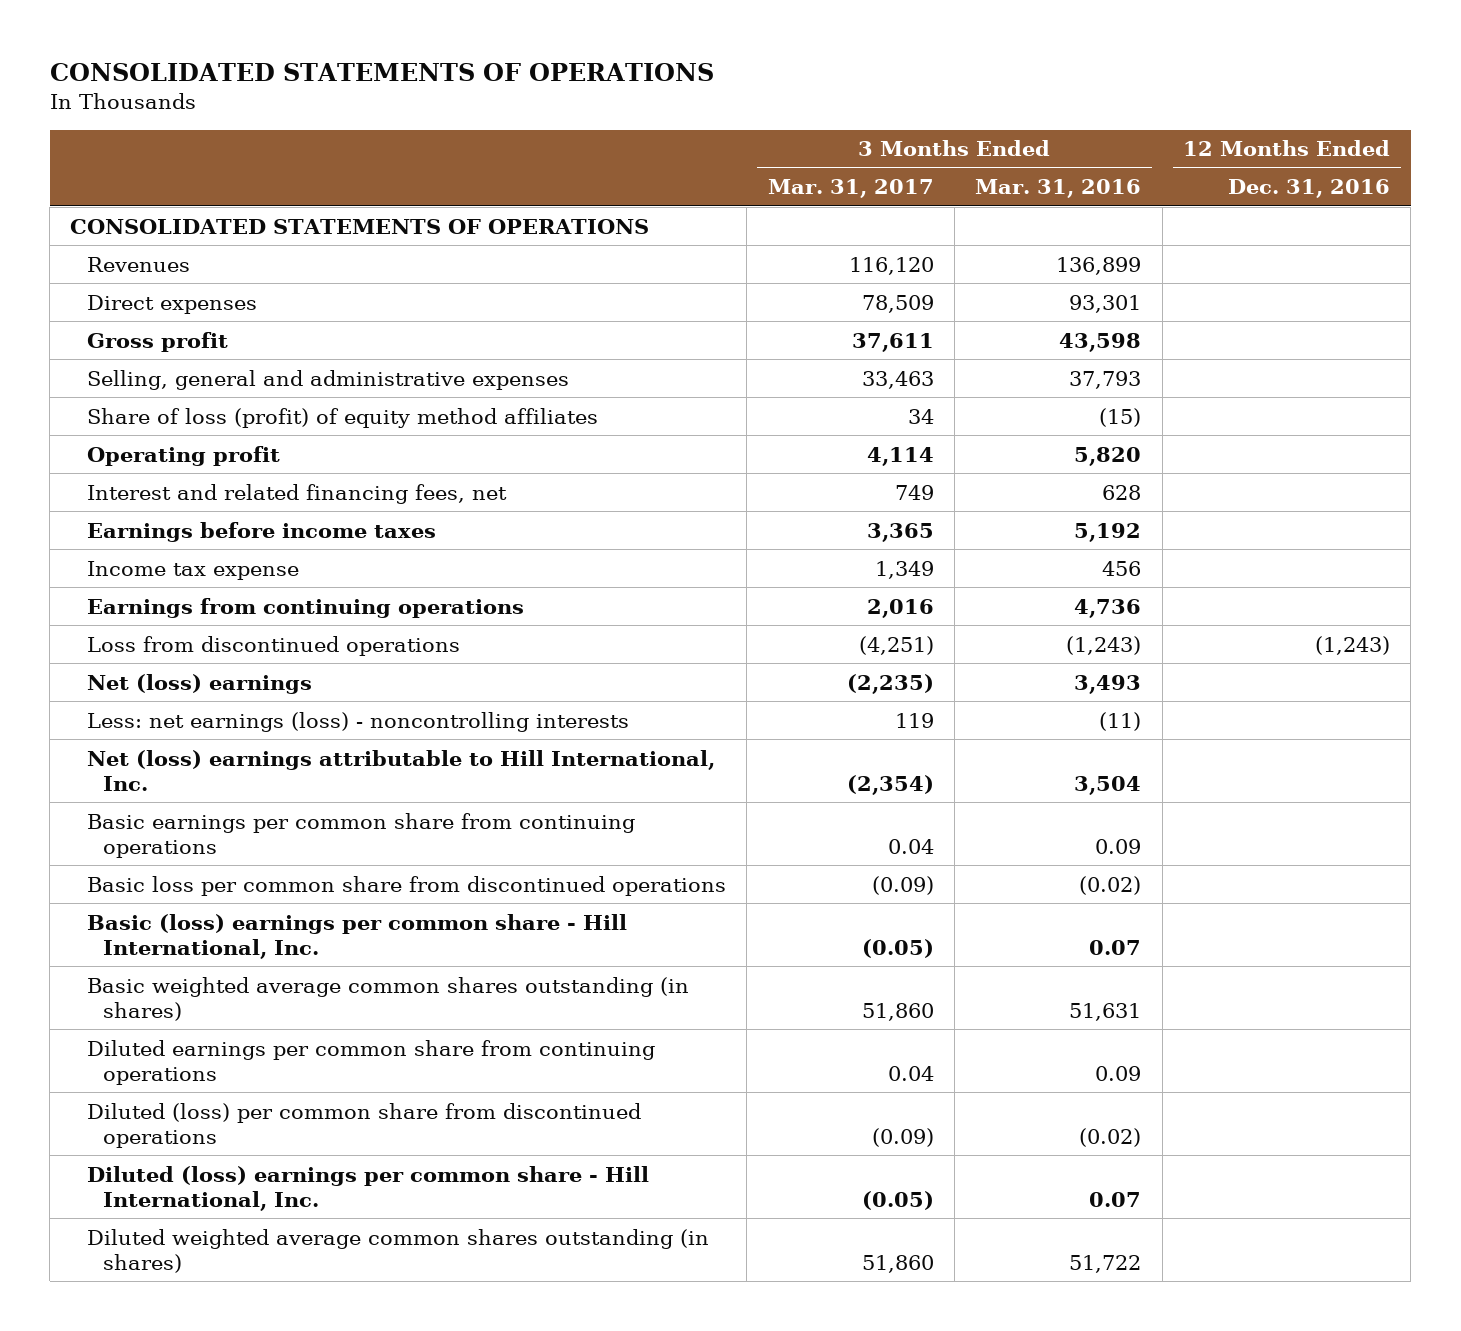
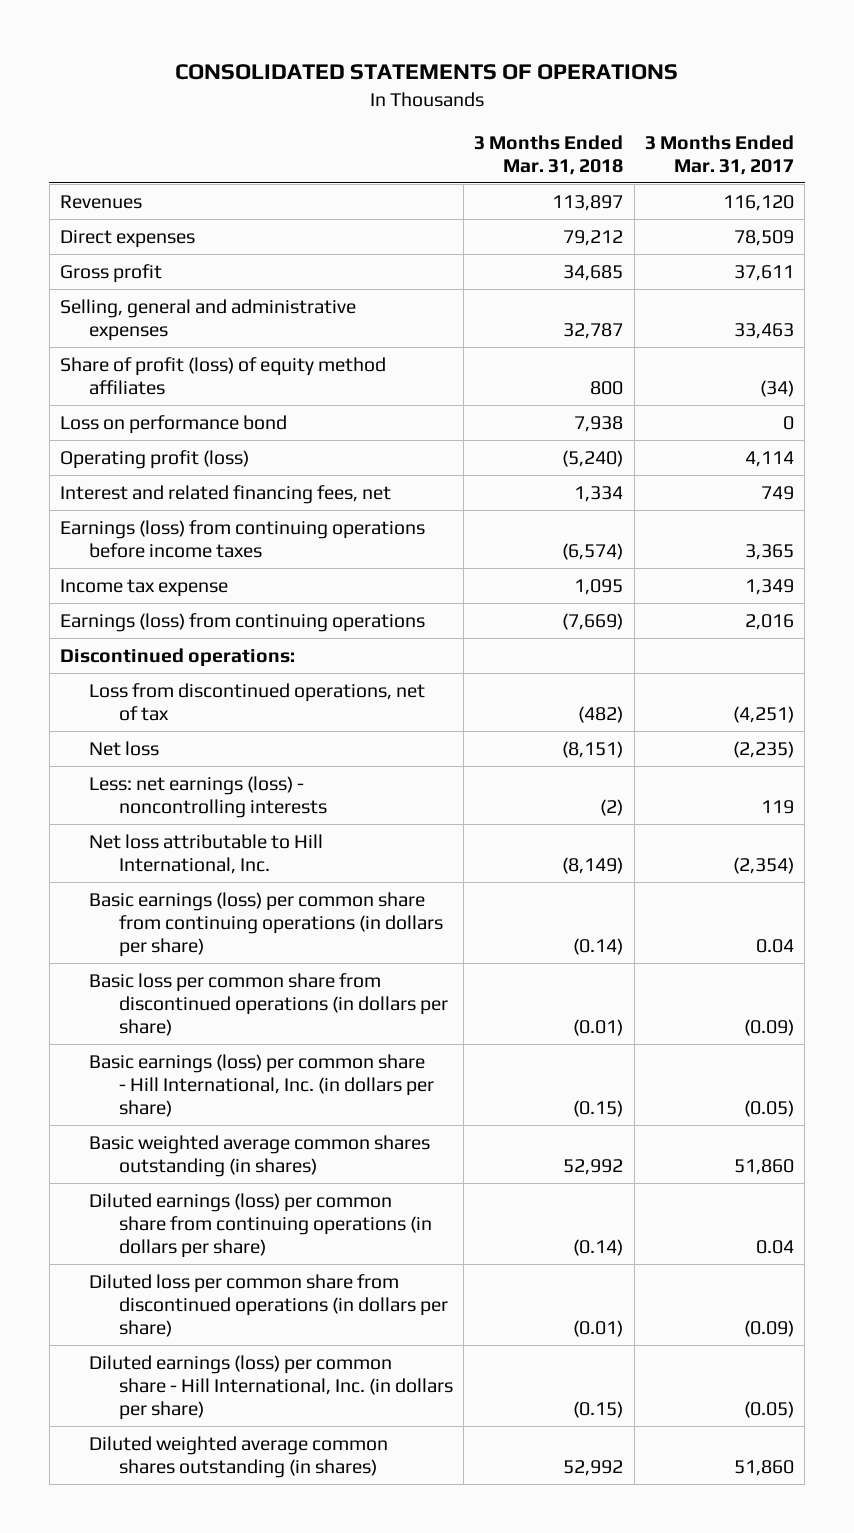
- | 3 Months Ended Mar. 31, 2017 | 3 Months Ended Mar. 31, 2016 | 12 Months Ended Dec. 31, 2016
+ | 3 Months Ended Mar. 31, 2018 | 3 Months Ended Mar. 31, 2017
- CONSOLIDATED STATEMENTS OF OPERATIONS
- Share of loss (profit) of equity method affiliates | 34 | (15) |
- Operating profit | 4,114 | 5,820 |
+ Share of profit (loss) of equity method affiliates | 800 | (34)
+ Loss on performance bond | 7,938 | 0
+ Operating profit (loss) | (5,240) | 4,114
- Earnings before income taxes | 3,365 | 5,192 |
+ Earnings (loss) from continuing operations before income taxes | (6,574) | 3,365
- Earnings from continuing operations | 2,016 | 4,736 |
- Loss from discontinued operations | (4,251) | (1,243) | (1,243)
- Net (loss) earnings | (2,235) | 3,493 |
+ Earnings (loss) from continuing operations | (7,669) | 2,016
+ Discontinued operations:
+ Loss from discontinued operations, net of tax | (482) | (4,251)
+ Net loss | (8,151) | (2,235)
- Net (loss) earnings attributable to Hill International, Inc. | (2,354) | 3,504 |
- Basic earnings per common share from continuing operations | 0.04 | 0.09 |
- Basic loss per common share from discontinued operations | (0.09) | (0.02) |
- Basic (loss) earnings per common share - Hill International, Inc. | (0.05) | 0.07 |
+ Net loss attributable to Hill International, Inc. | (8,149) | (2,354)
+ Basic earnings (loss) per common share from continuing operations (in dollars per share) | (0.14) | 0.04
+ Basic loss per common share from discontinued operations (in dollars per share) | (0.01) | (0.09)
+ Basic earnings (loss) per common share - Hill International, Inc. (in dollars per share) | (0.15) | (0.05)
- Diluted earnings per common share from continuing operations | 0.04 | 0.09 |
- Diluted (loss) per common share from discontinued operations | (0.09) | (0.02) |
- Diluted (loss) earnings per common share - Hill International, Inc. | (0.05) | 0.07 |
+ Diluted earnings (loss) per common share from continuing operations (in dollars per share) | (0.14) | 0.04
+ Diluted loss per common share from discontinued operations (in dollars per share) | (0.01) | (0.09)
+ Diluted earnings (loss) per common share - Hill International, Inc. (in dollars per share) | (0.15) | (0.05)

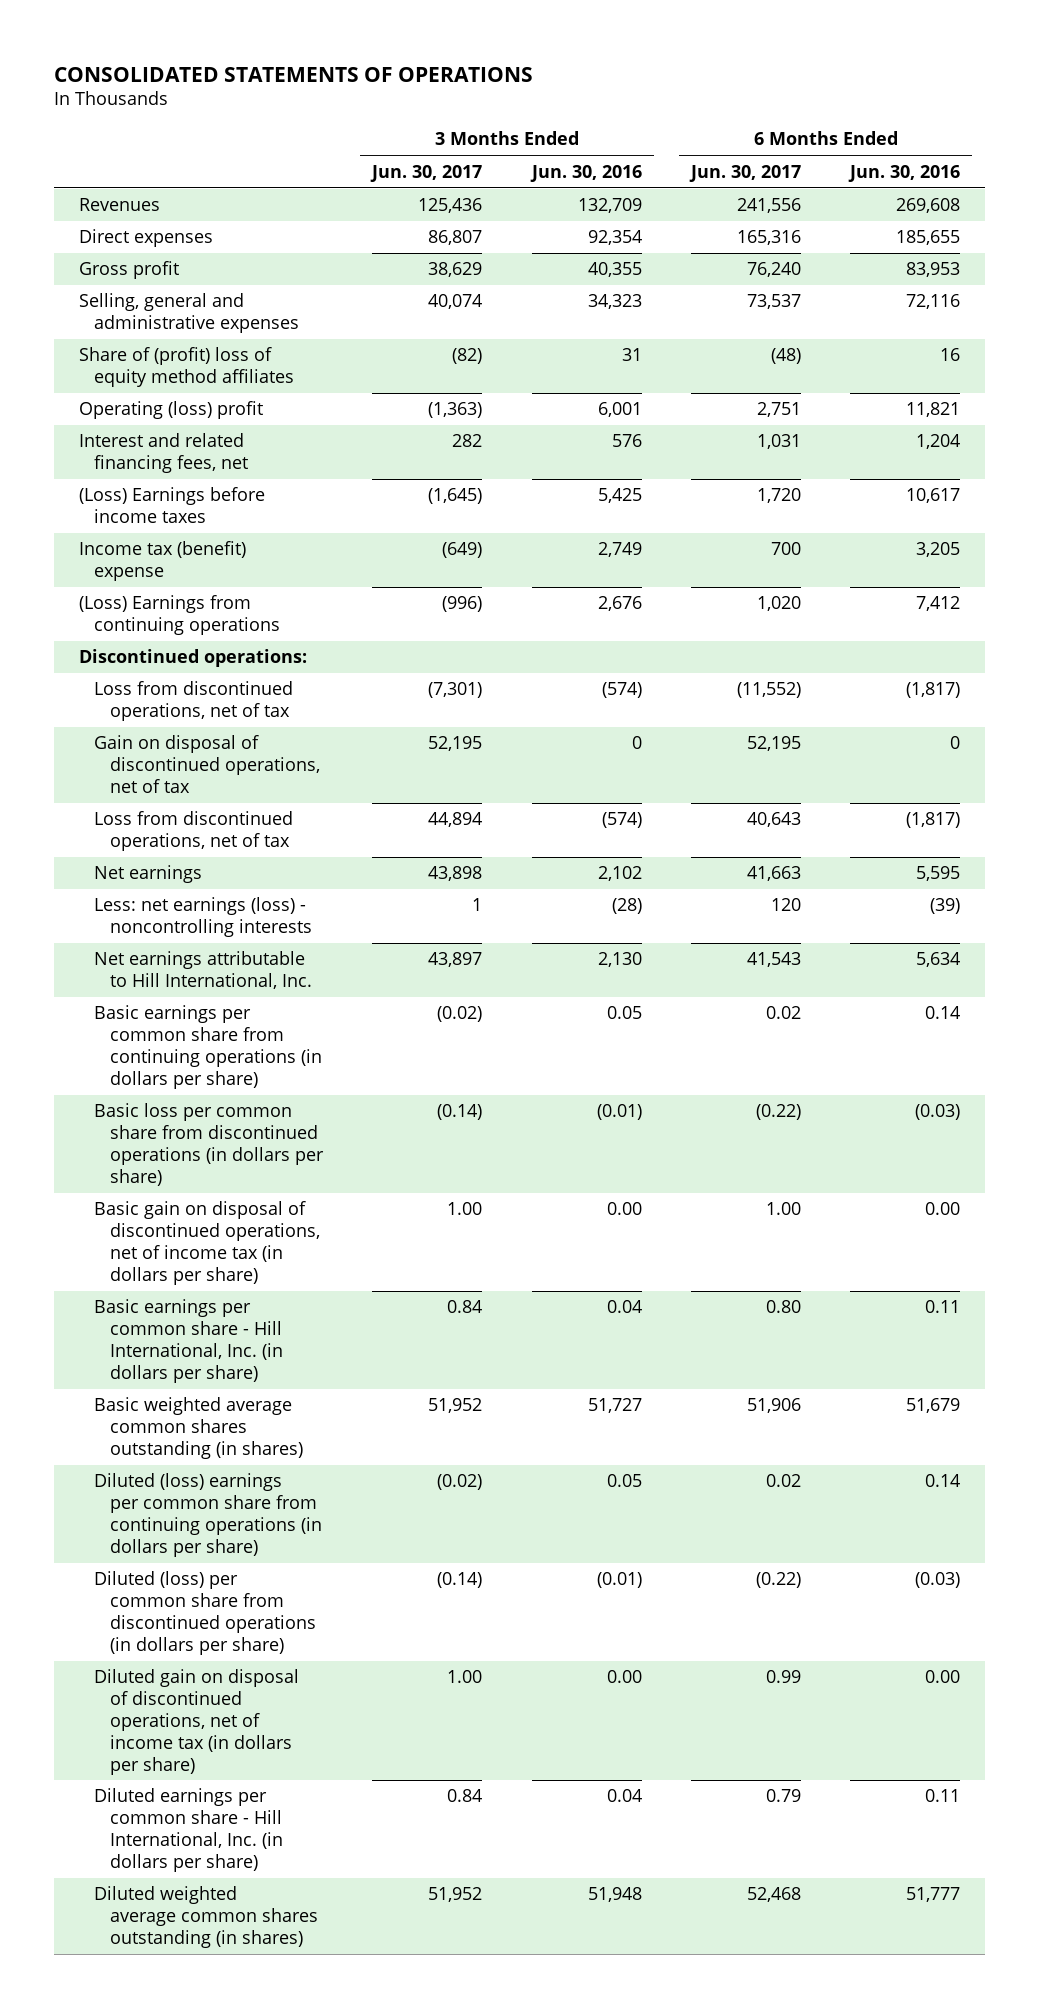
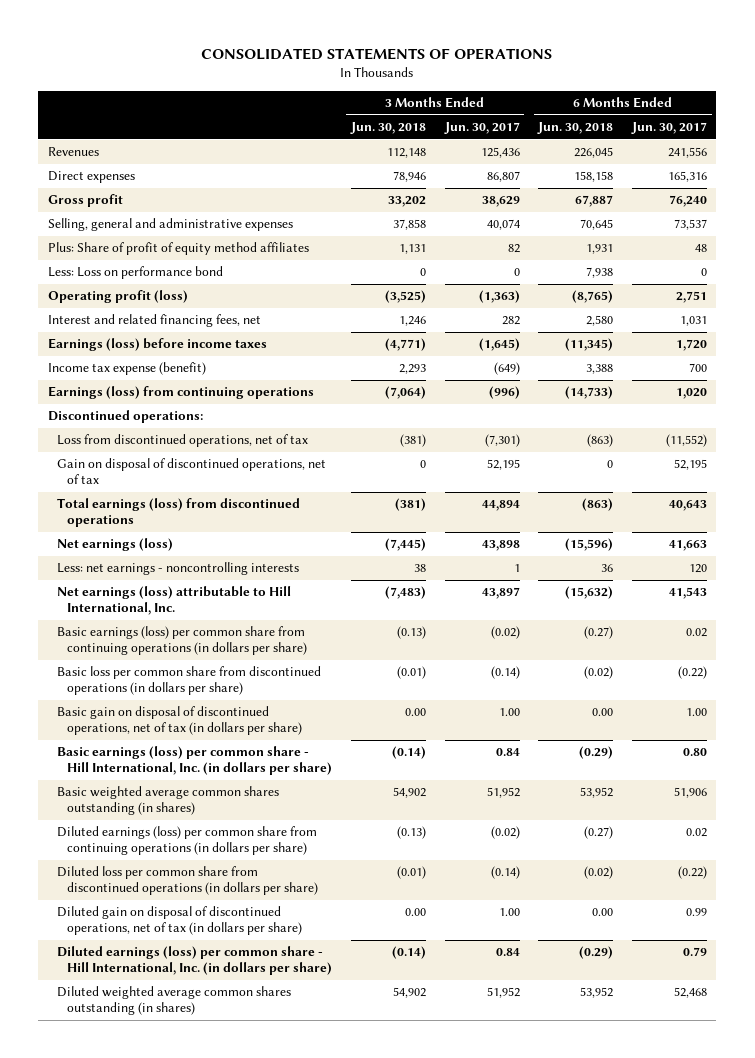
- | 3 Months Ended Jun. 30, 2017 | 3 Months Ended Jun. 30, 2016 | 6 Months Ended Jun. 30, 2017 | 6 Months Ended Jun. 30, 2016
+ | 3 Months Ended Jun. 30, 2018 | 3 Months Ended Jun. 30, 2017 | 6 Months Ended Jun. 30, 2018 | 6 Months Ended Jun. 30, 2017
- Share of (profit) loss of equity method affiliates | (82) | 31 | (48) | 16
- Operating (loss) profit | (1,363) | 6,001 | 2,751 | 11,821
+ Plus: Share of profit of equity method affiliates | 1,131 | 82 | 1,931 | 48
+ Less: Loss on performance bond | 0 | 0 | 7,938 | 0
+ Operating profit (loss) | (3,525) | (1,363) | (8,765) | 2,751
- (Loss) Earnings before income taxes | (1,645) | 5,425 | 1,720 | 10,617
- Income tax (benefit) expense | (649) | 2,749 | 700 | 3,205
- (Loss) Earnings from continuing operations | (996) | 2,676 | 1,020 | 7,412
+ Earnings (loss) before income taxes | (4,771) | (1,645) | (11,345) | 1,720
+ Income tax expense (benefit) | 2,293 | (649) | 3,388 | 700
+ Earnings (loss) from continuing operations | (7,064) | (996) | (14,733) | 1,020
- Loss from discontinued operations, net of tax | 44,894 | (574) | 40,643 | (1,817)
- Net earnings | 43,898 | 2,102 | 41,663 | 5,595
- Less: net earnings (loss) - noncontrolling interests | 1 | (28) | 120 | (39)
- Net earnings attributable to Hill International, Inc. | 43,897 | 2,130 | 41,543 | 5,634
- Basic earnings per common share from continuing operations (in dollars per share) | (0.02) | 0.05 | 0.02 | 0.14
+ Total earnings (loss) from discontinued operations | (381) | 44,894 | (863) | 40,643
+ Net earnings (loss) | (7,445) | 43,898 | (15,596) | 41,663
+ Less: net earnings - noncontrolling interests | 38 | 1 | 36 | 120
+ Net earnings (loss) attributable to Hill International, Inc. | (7,483) | 43,897 | (15,632) | 41,543
+ Basic earnings (loss) per common share from continuing operations (in dollars per share) | (0.13) | (0.02) | (0.27) | 0.02
- Basic gain on disposal of discontinued operations, net of income tax (in dollars per share) | 1.00 | 0.00 | 1.00 | 0.00
- Basic earnings per common share - Hill International, Inc. (in dollars per share) | 0.84 | 0.04 | 0.80 | 0.11
+ Basic gain on disposal of discontinued operations, net of tax (in dollars per share) | 0.00 | 1.00 | 0.00 | 1.00
+ Basic earnings (loss) per common share - Hill International, Inc. (in dollars per share) | (0.14) | 0.84 | (0.29) | 0.80
- Diluted (loss) earnings per common share from continuing operations (in dollars per share) | (0.02) | 0.05 | 0.02 | 0.14
- Diluted (loss) per common share from discontinued operations (in dollars per share) | (0.14) | (0.01) | (0.22) | (0.03)
- Diluted gain on disposal of discontinued operations, net of income tax (in dollars per share) | 1.00 | 0.00 | 0.99 | 0.00
- Diluted earnings per common share - Hill International, Inc. (in dollars per share) | 0.84 | 0.04 | 0.79 | 0.11
+ Diluted earnings (loss) per common share from continuing operations (in dollars per share) | (0.13) | (0.02) | (0.27) | 0.02
+ Diluted loss per common share from discontinued operations (in dollars per share) | (0.01) | (0.14) | (0.02) | (0.22)
+ Diluted gain on disposal of discontinued operations, net of tax (in dollars per share) | 0.00 | 1.00 | 0.00 | 0.99
+ Diluted earnings (loss) per common share - Hill International, Inc. (in dollars per share) | (0.14) | 0.84 | (0.29) | 0.79

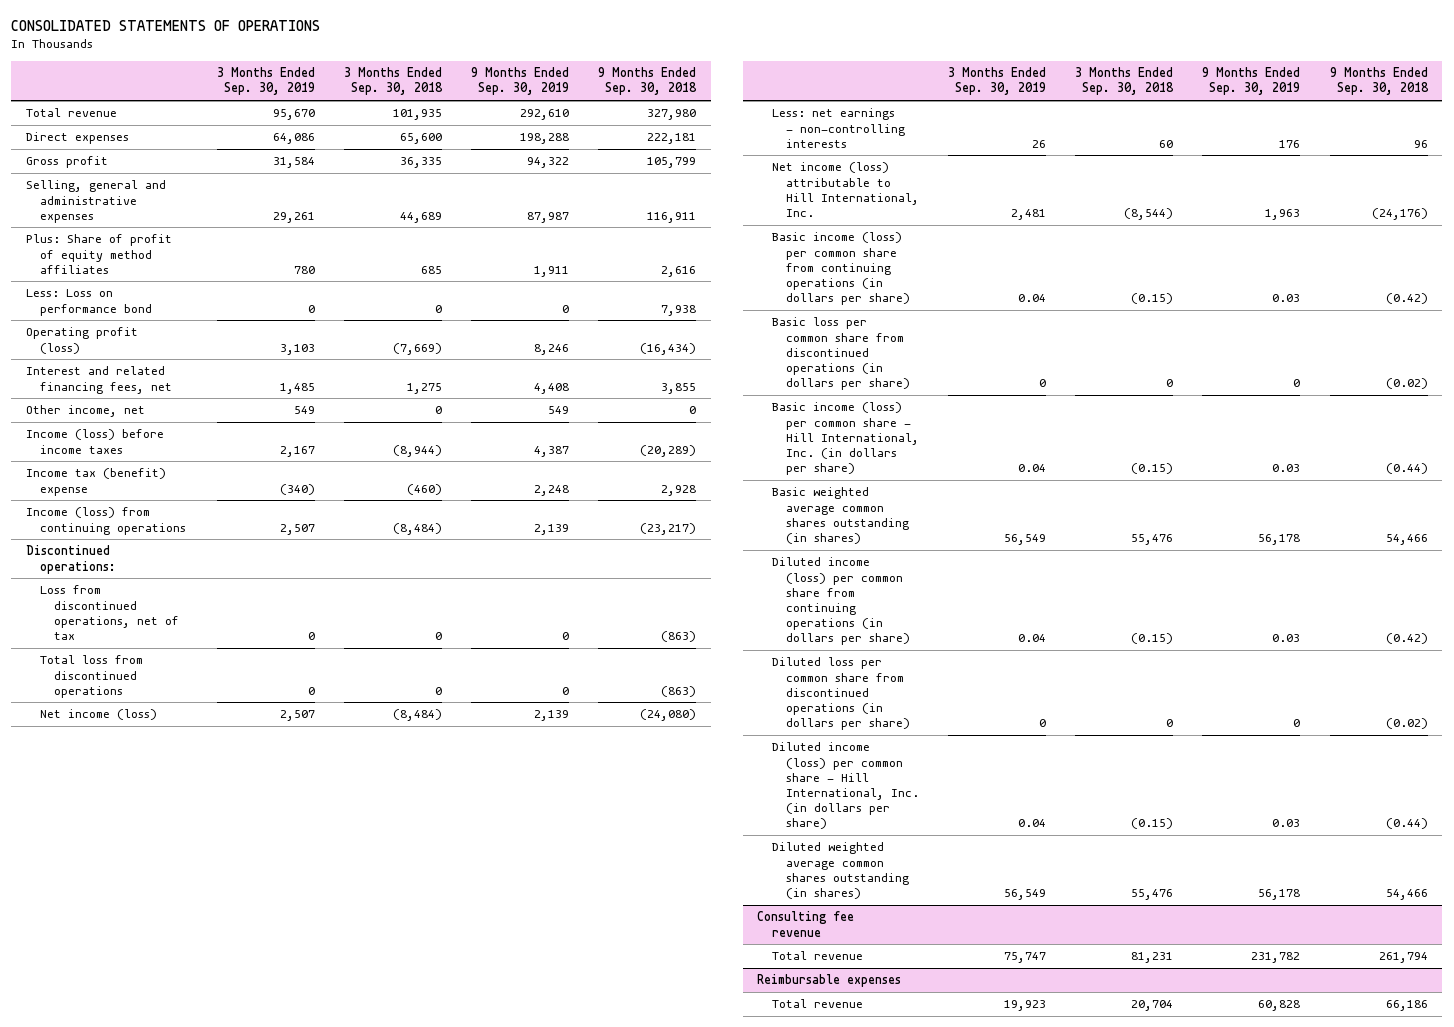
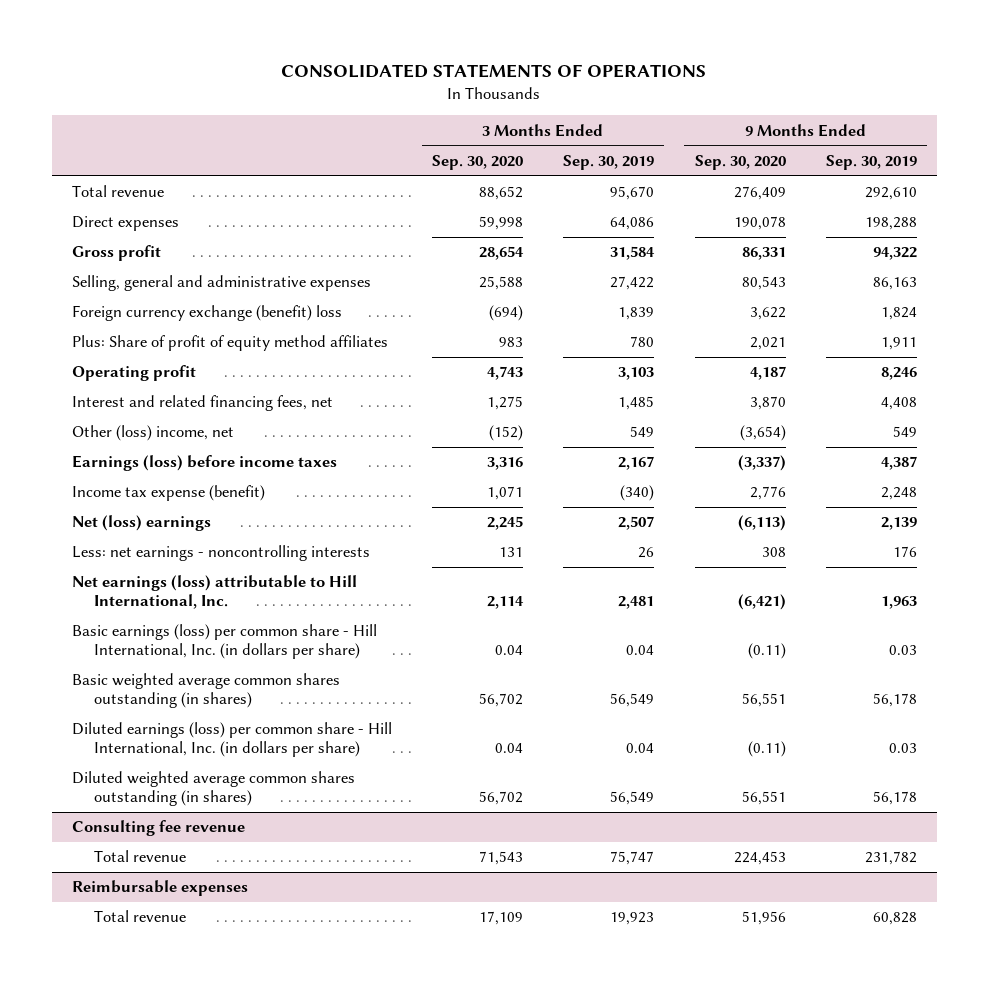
- | 3 Months Ended Sep. 30, 2019 | 3 Months Ended Sep. 30, 2018 | 9 Months Ended Sep. 30, 2019 | 9 Months Ended Sep. 30, 2018
+ | 3 Months Ended Sep. 30, 2020 | 3 Months Ended Sep. 30, 2019 | 9 Months Ended Sep. 30, 2020 | 9 Months Ended Sep. 30, 2019
- Selling, general and administrative expenses | 29,261 | 44,689 | 87,987 | 116,911
+ Selling, general and administrative expenses | 25,588 | 27,422 | 80,543 | 86,163
+ Foreign currency exchange (benefit) loss | (694) | 1,839 | 3,622 | 1,824
- Less: Loss on performance bond | 0 | 0 | 0 | 7,938
- Operating profit (loss) | 3,103 | (7,669) | 8,246 | (16,434)
+ Operating profit | 4,743 | 3,103 | 4,187 | 8,246
- Other income, net | 549 | 0 | 549 | 0
- Income (loss) before income taxes | 2,167 | (8,944) | 4,387 | (20,289)
- Income tax (benefit) expense | (340) | (460) | 2,248 | 2,928
- Income (loss) from continuing operations | 2,507 | (8,484) | 2,139 | (23,217)
- Discontinued operations:
- Loss from discontinued operations, net of tax | 0 | 0 | 0 | (863)
- Total loss from discontinued operations | 0 | 0 | 0 | (863)
- Net income (loss) | 2,507 | (8,484) | 2,139 | (24,080)
- Less: net earnings - non-controlling interests | 26 | 60 | 176 | 96
- Net income (loss) attributable to Hill International, Inc. | 2,481 | (8,544) | 1,963 | (24,176)
- Basic income (loss) per common share from continuing operations (in dollars per share) | 0.04 | (0.15) | 0.03 | (0.42)
- Basic loss per common share from discontinued operations (in dollars per share) | 0 | 0 | 0 | (0.02)
- Basic income (loss) per common share - Hill International, Inc. (in dollars per share) | 0.04 | (0.15) | 0.03 | (0.44)
+ Other (loss) income, net | (152) | 549 | (3,654) | 549
+ Earnings (loss) before income taxes | 3,316 | 2,167 | (3,337) | 4,387
+ Income tax expense (benefit) | 1,071 | (340) | 2,776 | 2,248
+ Net (loss) earnings | 2,245 | 2,507 | (6,113) | 2,139
+ Less: net earnings - noncontrolling interests | 131 | 26 | 308 | 176
+ Net earnings (loss) attributable to Hill International, Inc. | 2,114 | 2,481 | (6,421) | 1,963
+ Basic earnings (loss) per common share - Hill International, Inc. (in dollars per share) | 0.04 | 0.04 | (0.11) | 0.03
- Diluted income (loss) per common share from continuing operations (in dollars per share) | 0.04 | (0.15) | 0.03 | (0.42)
- Diluted loss per common share from discontinued operations (in dollars per share) | 0 | 0 | 0 | (0.02)
- Diluted income (loss) per common share - Hill International, Inc. (in dollars per share) | 0.04 | (0.15) | 0.03 | (0.44)
+ Diluted earnings (loss) per common share - Hill International, Inc. (in dollars per share) | 0.04 | 0.04 | (0.11) | 0.03

